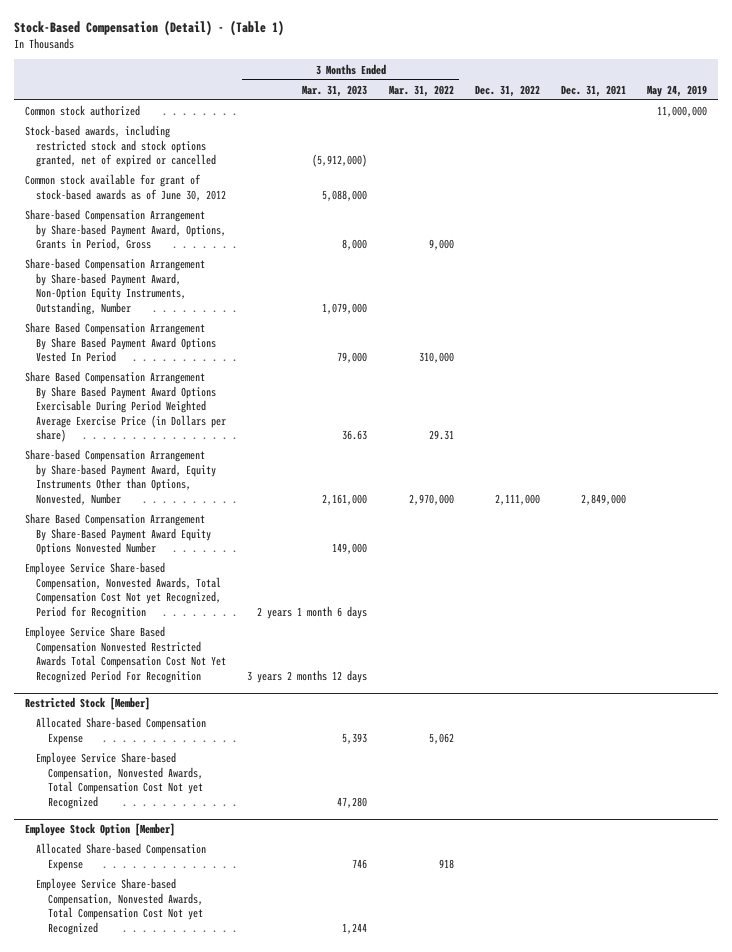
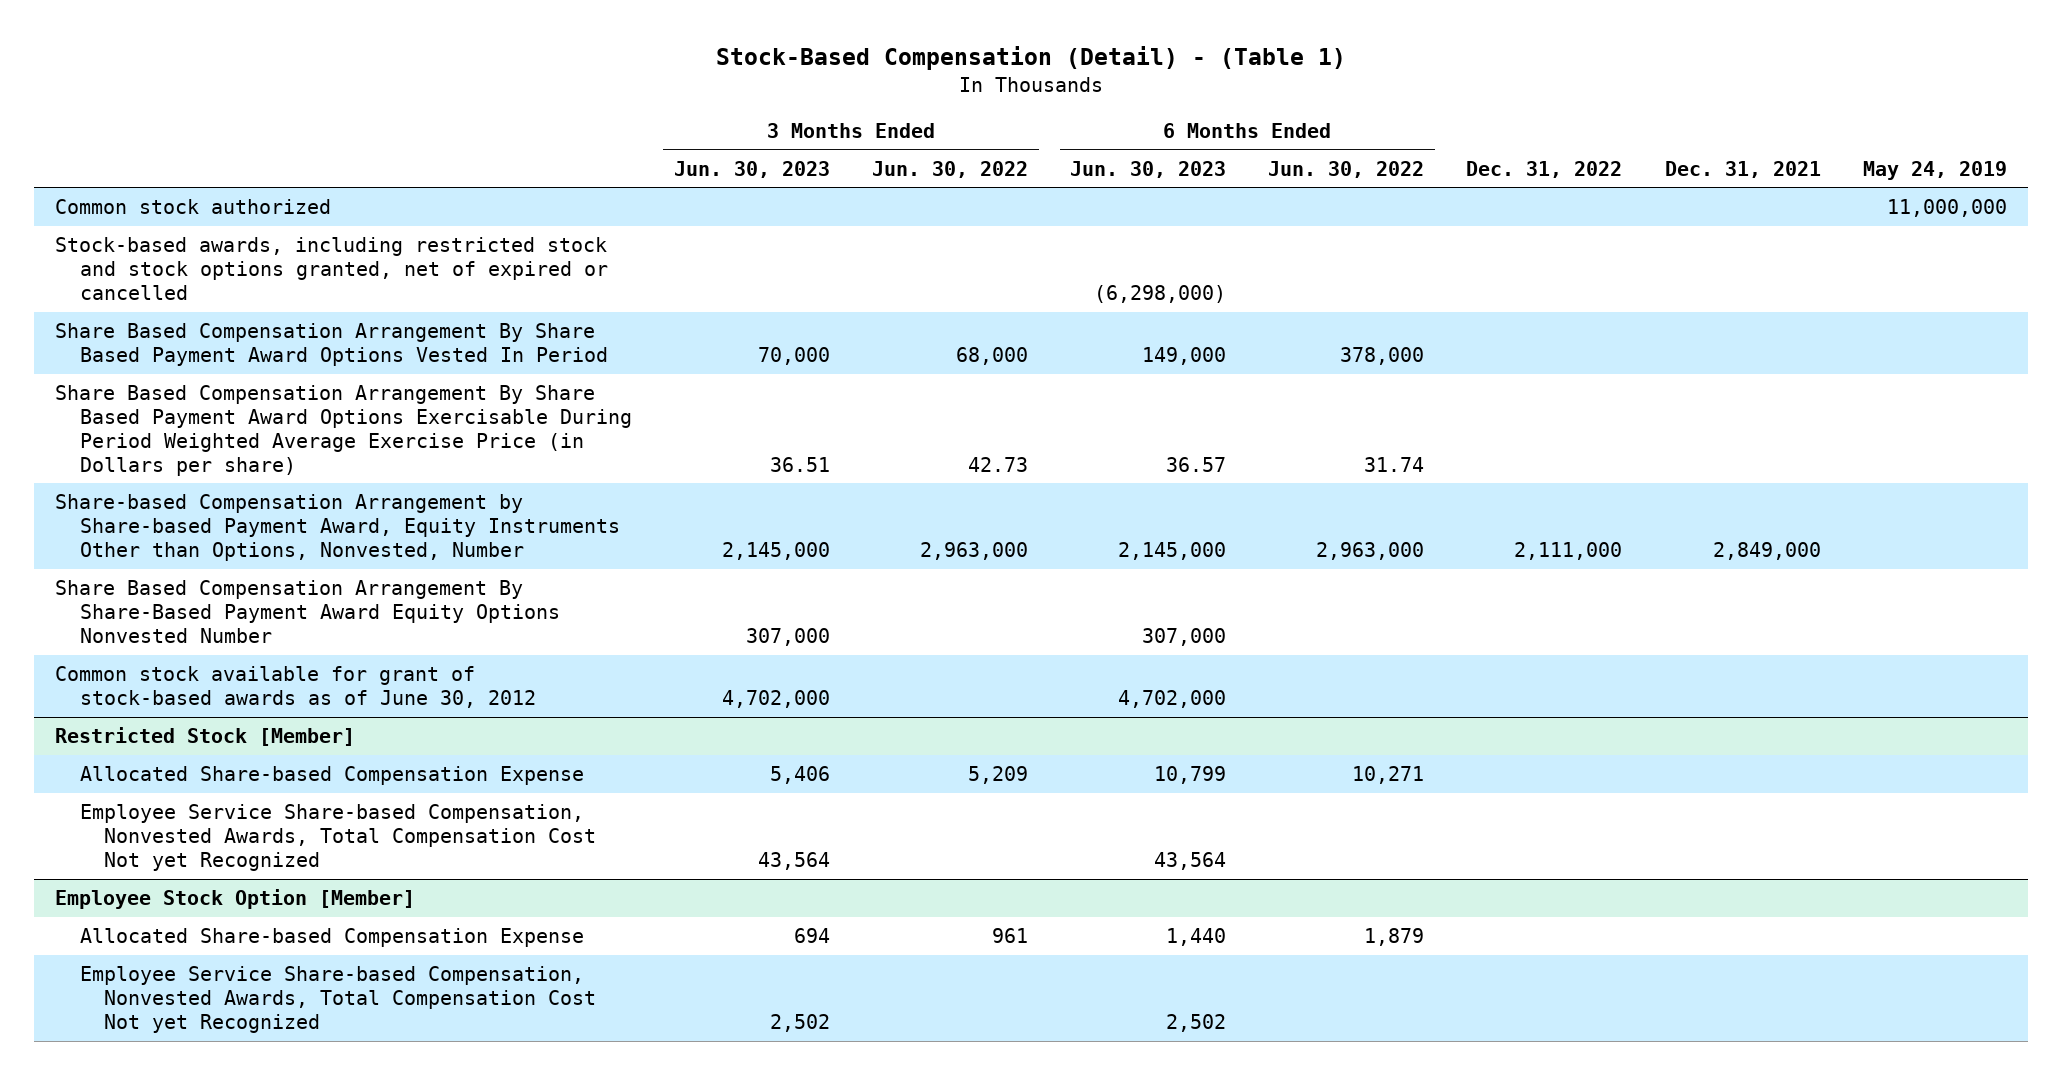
- | 3 Months Ended Mar. 31, 2023 | 3 Months Ended Mar. 31, 2022 | Dec. 31, 2022 | Dec. 31, 2021 | May 24, 2019
+ | 3 Months Ended Jun. 30, 2023 | 3 Months Ended Jun. 30, 2022 | 6 Months Ended Jun. 30, 2023 | 6 Months Ended Jun. 30, 2022 | Dec. 31, 2022 | Dec. 31, 2021 | May 24, 2019
- Share-based Compensation Arrangement by Share-based Payment Award, Options, Grants in Period, Gross | 8,000 | 9,000 | | |
- Share-based Compensation Arrangement by Share-based Payment Award, Non-Option Equity Instruments, Outstanding, Number | 1,079,000 | | | |
- Employee Service Share-based Compensation, Nonvested Awards, Total Compensation Cost Not yet Recognized, Period for Recognition | 2 years 1 month 6 days | | | |
- Employee Service Share Based Compensation Nonvested Restricted Awards Total Compensation Cost Not Yet Recognized Period For Recognition | 3 years 2 months 12 days | | | |
moved down: Common stock available for grant of stock-based awards as of June 30, 2012 | 4,702,000 | | 4,702,000 | | | |

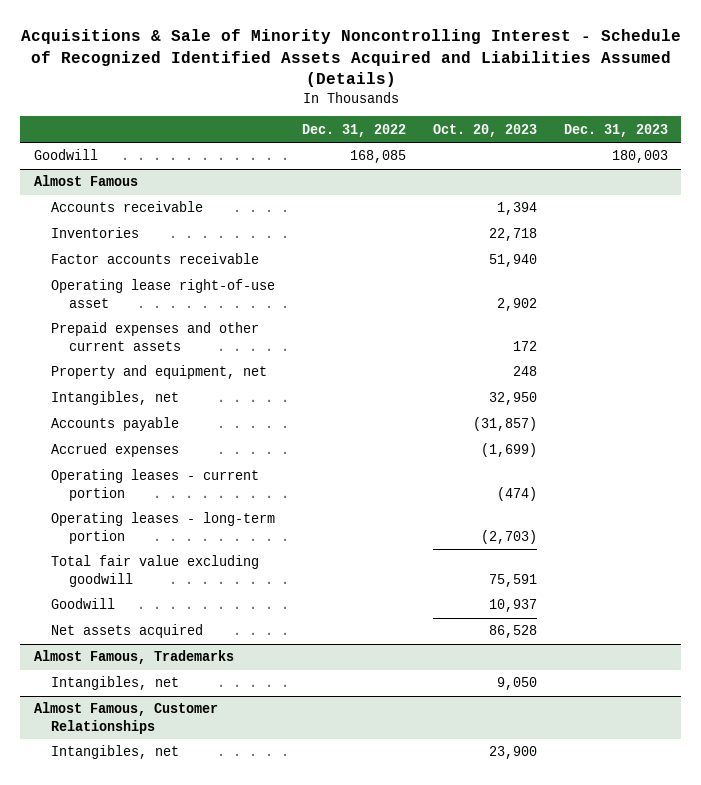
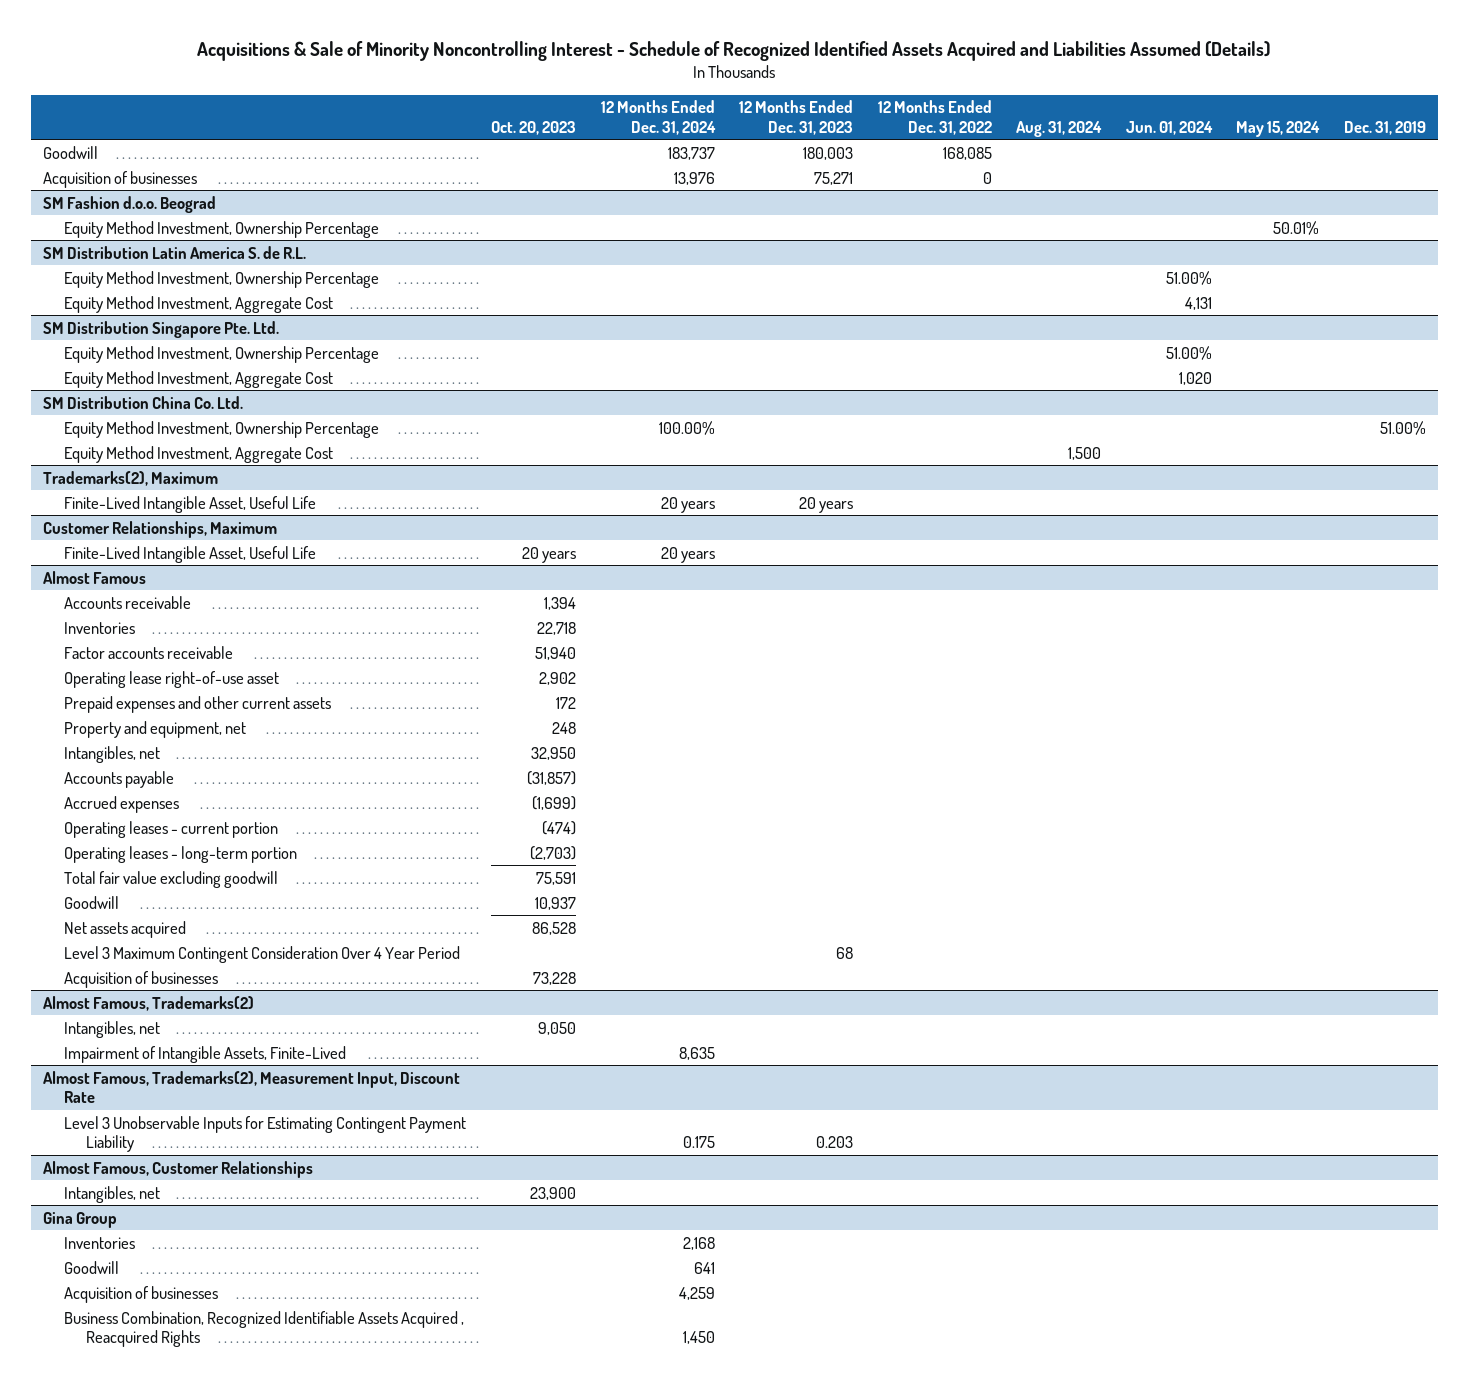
- | Dec. 31, 2022 | Oct. 20, 2023 | Dec. 31, 2023
+ | Oct. 20, 2023 | 12 Months Ended Dec. 31, 2024 | 12 Months Ended Dec. 31, 2023 | 12 Months Ended Dec. 31, 2022 | Aug. 31, 2024 | Jun. 01, 2024 | May 15, 2024 | Dec. 31, 2019
+ Acquisition of businesses | | 13,976 | 75,271 | 0 | | | |
+ SM Fashion d.o.o. Beograd
+ Equity Method Investment, Ownership Percentage | | | | | | | 50.01% |
+ SM Distribution Latin America S. de R.L.
+ Equity Method Investment, Ownership Percentage | | | | | | 51.00% | |
+ Equity Method Investment, Aggregate Cost | | | | | | 4,131 | |
+ SM Distribution Singapore Pte. Ltd.
+ Equity Method Investment, Ownership Percentage | | | | | | 51.00% | |
+ Equity Method Investment, Aggregate Cost | | | | | | 1,020 | |
+ SM Distribution China Co. Ltd.
+ Equity Method Investment, Ownership Percentage | | 100.00% | | | | | | 51.00%
+ Equity Method Investment, Aggregate Cost | | | | | 1,500 | | |
+ Trademarks(2), Maximum
+ Finite-Lived Intangible Asset, Useful Life | | 20 years | 20 years | | | | |
+ Customer Relationships, Maximum
+ Finite-Lived Intangible Asset, Useful Life | 20 years | 20 years | | | | | |
- Almost Famous, Trademarks
@ Almost Famous
+ Level 3 Maximum Contingent Consideration Over 4 Year Period | | | 68 | | | | |
+ Acquisition of businesses | 73,228 | | | | | | |
+ Almost Famous, Trademarks(2)
+ Impairment of Intangible Assets, Finite-Lived | | 8,635 | | | | | |
+ Almost Famous, Trademarks(2), Measurement Input, Discount Rate
+ Level 3 Unobservable Inputs for Estimating Contingent Payment Liability | | 0.175 | 0.203 | | | | |
+ Gina Group
+ Inventories | | 2,168 | | | | | |
+ Goodwill | | 641 | | | | | |
+ Acquisition of businesses | | 4,259 | | | | | |
+ Business Combination, Recognized Identifiable Assets Acquired , Reacquired Rights | | 1,450 | | | | | |

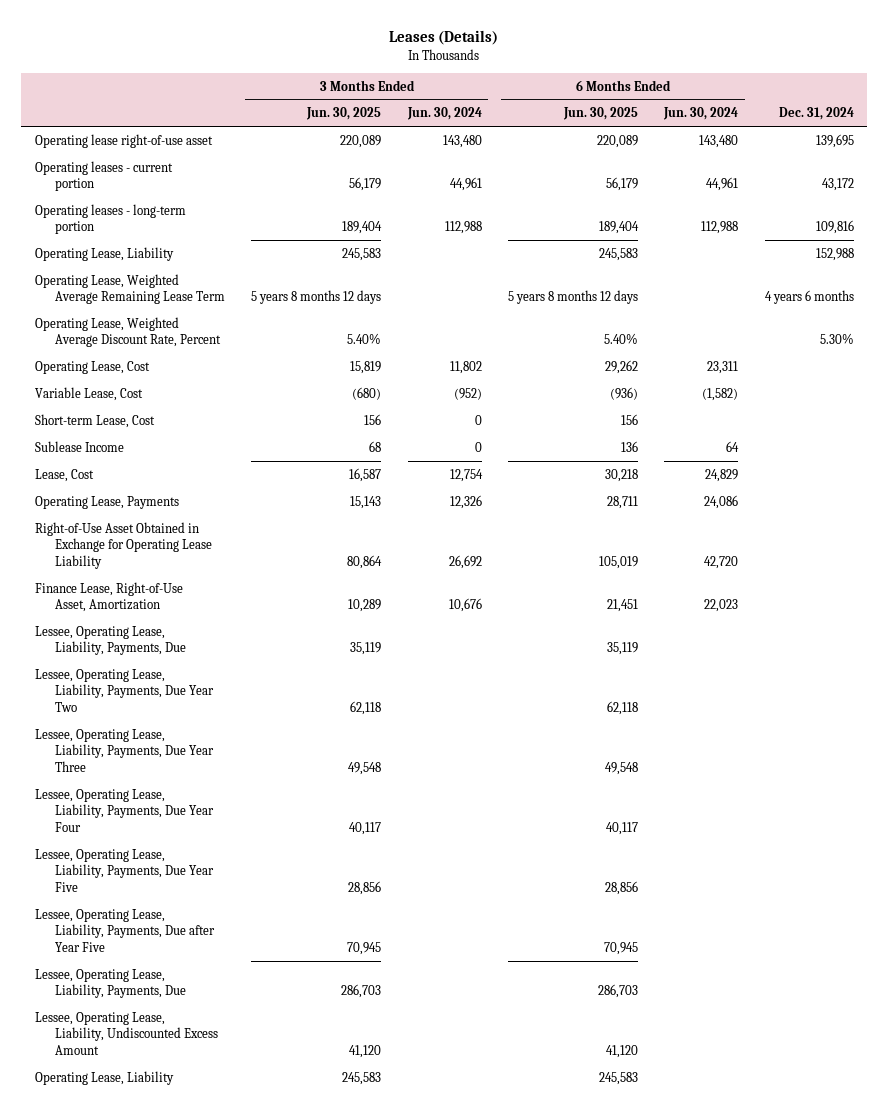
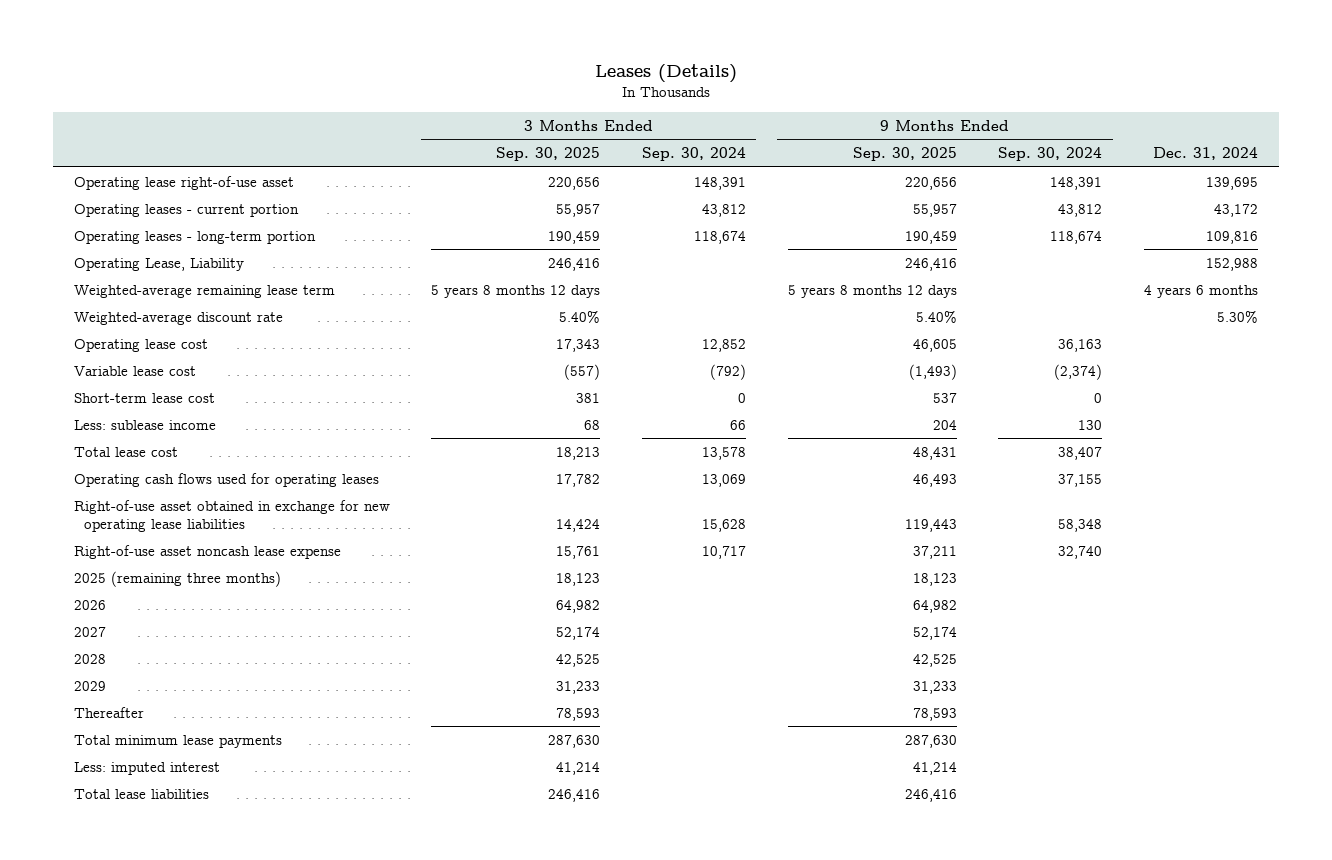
- | 3 Months Ended Jun. 30, 2025 | 3 Months Ended Jun. 30, 2024 | 6 Months Ended Jun. 30, 2025 | 6 Months Ended Jun. 30, 2024 | Dec. 31, 2024
+ | 3 Months Ended Sep. 30, 2025 | 3 Months Ended Sep. 30, 2024 | 9 Months Ended Sep. 30, 2025 | 9 Months Ended Sep. 30, 2024 | Dec. 31, 2024
- Operating Lease, Weighted Average Remaining Lease Term | 5 years 8 months 12 days | | 5 years 8 months 12 days | | 4 years 6 months
- Operating Lease, Weighted Average Discount Rate, Percent | 5.40% | | 5.40% | | 5.30%
- Operating Lease, Cost | 15,819 | 11,802 | 29,262 | 23,311 |
- Variable Lease, Cost | (680) | (952) | (936) | (1,582) |
- Short-term Lease, Cost | 156 | 0 | 156 | |
- Sublease Income | 68 | 0 | 136 | 64 |
- Lease, Cost | 16,587 | 12,754 | 30,218 | 24,829 |
- Operating Lease, Payments | 15,143 | 12,326 | 28,711 | 24,086 |
- Right-of-Use Asset Obtained in Exchange for Operating Lease Liability | 80,864 | 26,692 | 105,019 | 42,720 |
- Finance Lease, Right-of-Use Asset, Amortization | 10,289 | 10,676 | 21,451 | 22,023 |
- Lessee, Operating Lease, Liability, Payments, Due | 35,119 | | 35,119 | |
- Lessee, Operating Lease, Liability, Payments, Due Year Two | 62,118 | | 62,118 | |
- Lessee, Operating Lease, Liability, Payments, Due Year Three | 49,548 | | 49,548 | |
- Lessee, Operating Lease, Liability, Payments, Due Year Four | 40,117 | | 40,117 | |
- Lessee, Operating Lease, Liability, Payments, Due Year Five | 28,856 | | 28,856 | |
- Lessee, Operating Lease, Liability, Payments, Due after Year Five | 70,945 | | 70,945 | |
- Lessee, Operating Lease, Liability, Payments, Due | 286,703 | | 286,703 | |
- Lessee, Operating Lease, Liability, Undiscounted Excess Amount | 41,120 | | 41,120 | |
- Operating Lease, Liability | 245,583 | | 245,583 | |
+ Weighted-average remaining lease term | 5 years 8 months 12 days | | 5 years 8 months 12 days | | 4 years 6 months
+ Weighted-average discount rate | 5.40% | | 5.40% | | 5.30%
+ Operating lease cost | 17,343 | 12,852 | 46,605 | 36,163 |
+ Variable lease cost | (557) | (792) | (1,493) | (2,374) |
+ Short-term lease cost | 381 | 0 | 537 | 0 |
+ Less: sublease income | 68 | 66 | 204 | 130 |
+ Total lease cost | 18,213 | 13,578 | 48,431 | 38,407 |
+ Operating cash flows used for operating leases | 17,782 | 13,069 | 46,493 | 37,155 |
+ Right-of-use asset obtained in exchange for new operating lease liabilities | 14,424 | 15,628 | 119,443 | 58,348 |
+ Right-of-use asset noncash lease expense | 15,761 | 10,717 | 37,211 | 32,740 |
+ 2025 (remaining three months) | 18,123 | | 18,123 | |
+ 2026 | 64,982 | | 64,982 | |
+ 2027 | 52,174 | | 52,174 | |
+ 2028 | 42,525 | | 42,525 | |
+ 2029 | 31,233 | | 31,233 | |
+ Thereafter | 78,593 | | 78,593 | |
+ Total minimum lease payments | 287,630 | | 287,630 | |
+ Less: imputed interest | 41,214 | | 41,214 | |
+ Total lease liabilities | 246,416 | | 246,416 | |

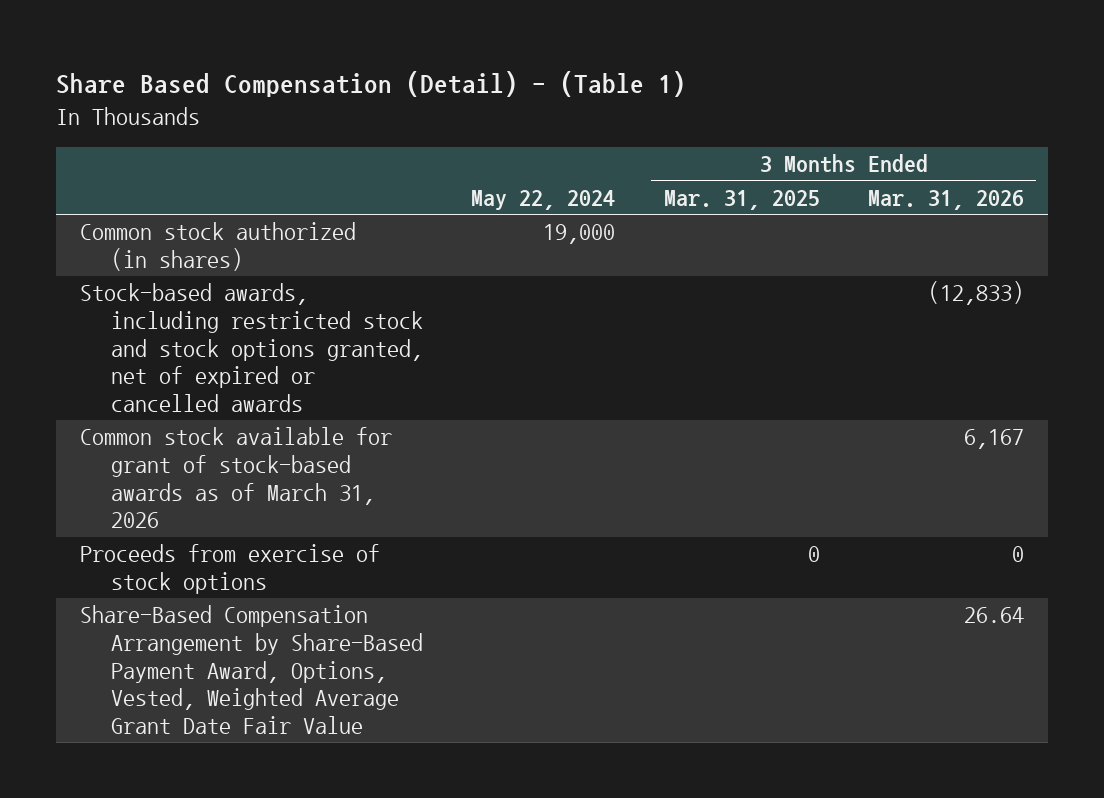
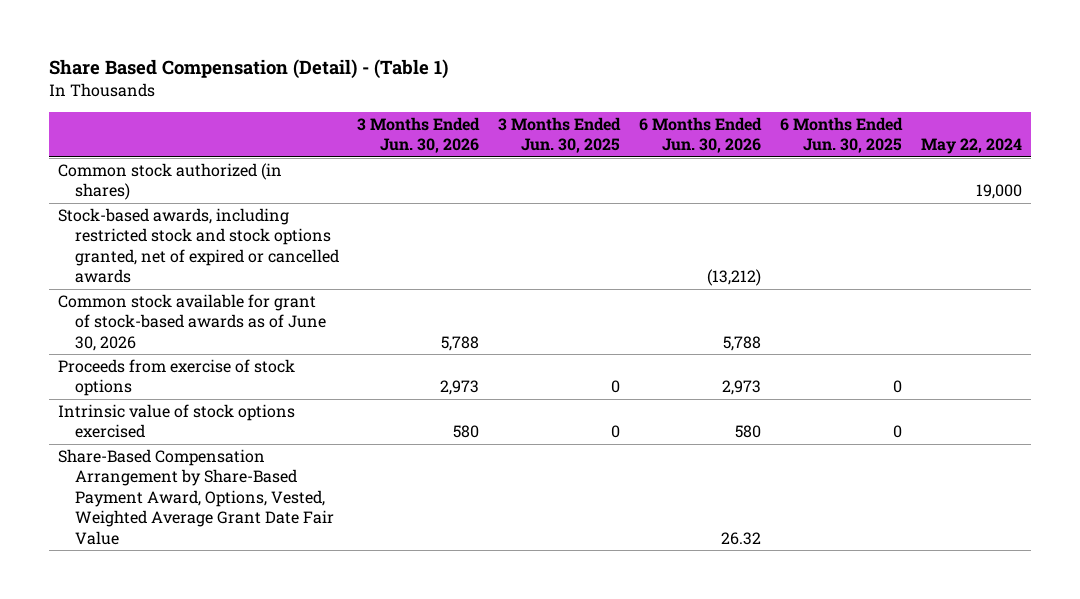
- | May 22, 2024 | 3 Months Ended Mar. 31, 2025 | 3 Months Ended Mar. 31, 2026
+ | 3 Months Ended Jun. 30, 2026 | 3 Months Ended Jun. 30, 2025 | 6 Months Ended Jun. 30, 2026 | 6 Months Ended Jun. 30, 2025 | May 22, 2024
- Common stock available for grant of stock-based awards as of March 31, 2026 | | | 6,167
+ Common stock available for grant of stock-based awards as of June 30, 2026 | 5,788 | | 5,788 | |
+ Intrinsic value of stock options exercised | 580 | 0 | 580 | 0 |

